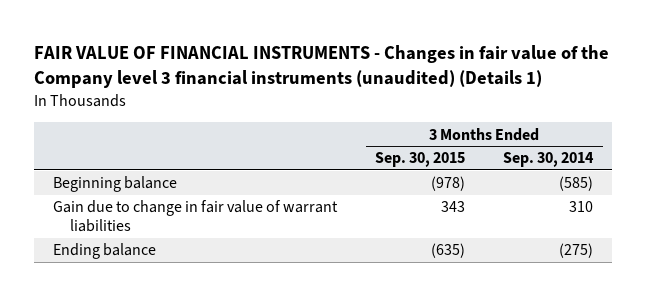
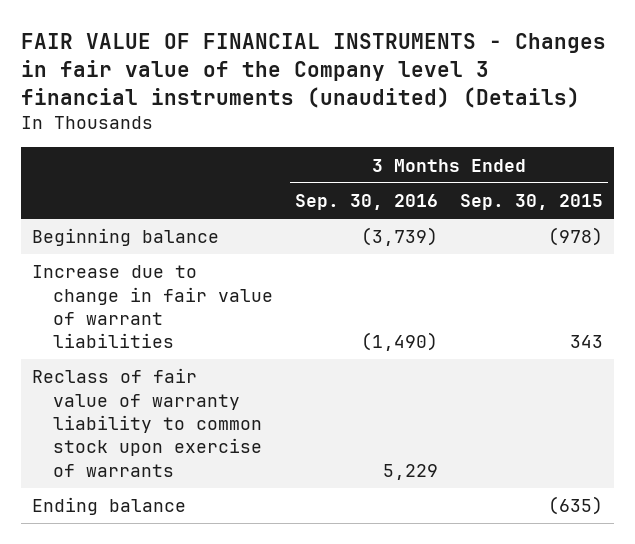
- FAIR VALUE OF FINANCIAL INSTRUMENTS - Changes in fair value of the Company level 3 financial instruments (unaudited) (Details 1)
+ FAIR VALUE OF FINANCIAL INSTRUMENTS - Changes in fair value of the Company level 3 financial instruments (unaudited) (Details)
- | 3 Months Ended Sep. 30, 2015 | 3 Months Ended Sep. 30, 2014
+ | 3 Months Ended Sep. 30, 2016 | 3 Months Ended Sep. 30, 2015
- Gain due to change in fair value of warrant liabilities | 343 | 310
+ Increase due to change in fair value of warrant liabilities | (1,490) | 343
+ Reclass of fair value of warranty liability to common stock upon exercise of warrants | 5,229 |

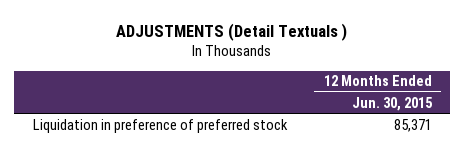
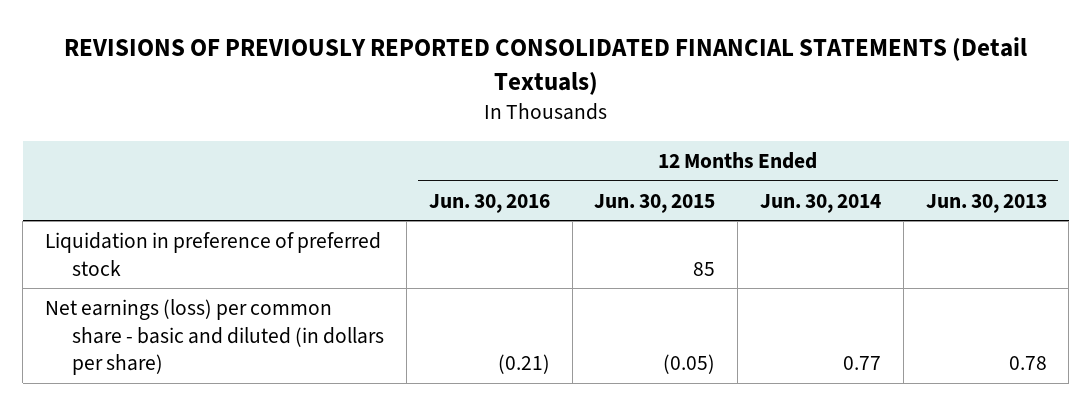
- ADJUSTMENTS (Detail Textuals )
+ REVISIONS OF PREVIOUSLY REPORTED CONSOLIDATED FINANCIAL STATEMENTS (Detail Textuals)
- | 12 Months Ended Jun. 30, 2015
+ | 12 Months Ended Jun. 30, 2016 | 12 Months Ended Jun. 30, 2015 | 12 Months Ended Jun. 30, 2014 | 12 Months Ended Jun. 30, 2013
- Liquidation in preference of preferred stock | 85,371
+ Liquidation in preference of preferred stock | | 85 | |
+ Net earnings (loss) per common share - basic and diluted (in dollars per share) | (0.21) | (0.05) | 0.77 | 0.78

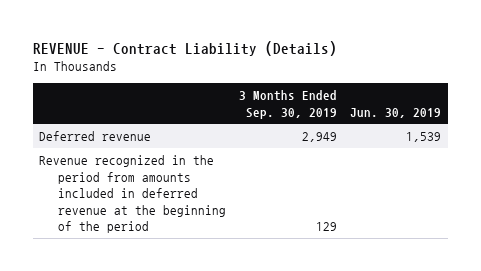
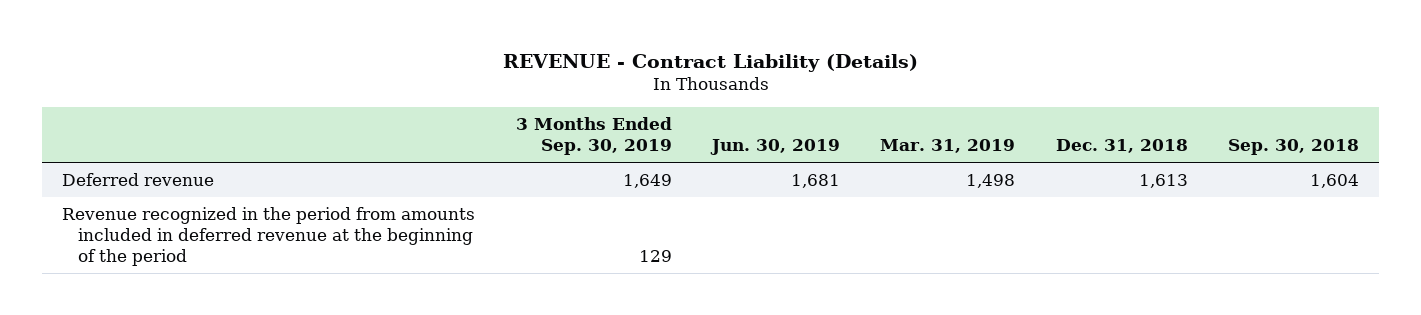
- | 3 Months Ended Sep. 30, 2019 | Jun. 30, 2019
+ | 3 Months Ended Sep. 30, 2019 | Jun. 30, 2019 | Mar. 31, 2019 | Dec. 31, 2018 | Sep. 30, 2018
- Deferred revenue | 2,949 | 1,539
+ Deferred revenue | 1,649 | 1,681 | 1,498 | 1,613 | 1,604

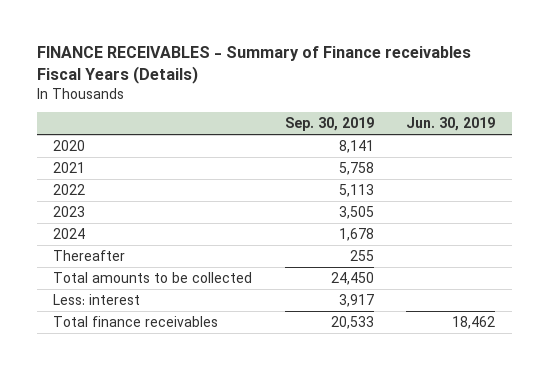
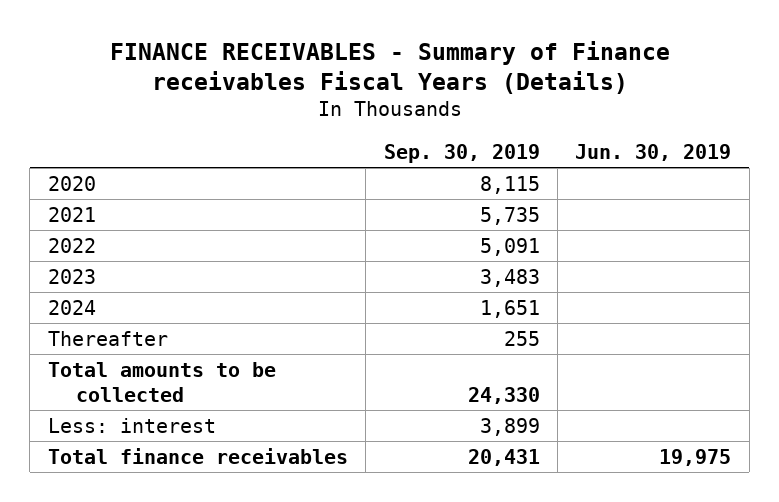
- 2020 | 8,141 |
- 2021 | 5,758 |
- 2022 | 5,113 |
- 2023 | 3,505 |
- 2024 | 1,678 |
+ 2020 | 8,115 |
+ 2021 | 5,735 |
+ 2022 | 5,091 |
+ 2023 | 3,483 |
+ 2024 | 1,651 |
- Total amounts to be collected | 24,450 |
- Less: interest | 3,917 |
- Total finance receivables | 20,533 | 18,462
+ Total amounts to be collected | 24,330 |
+ Less: interest | 3,899 |
+ Total finance receivables | 20,431 | 19,975

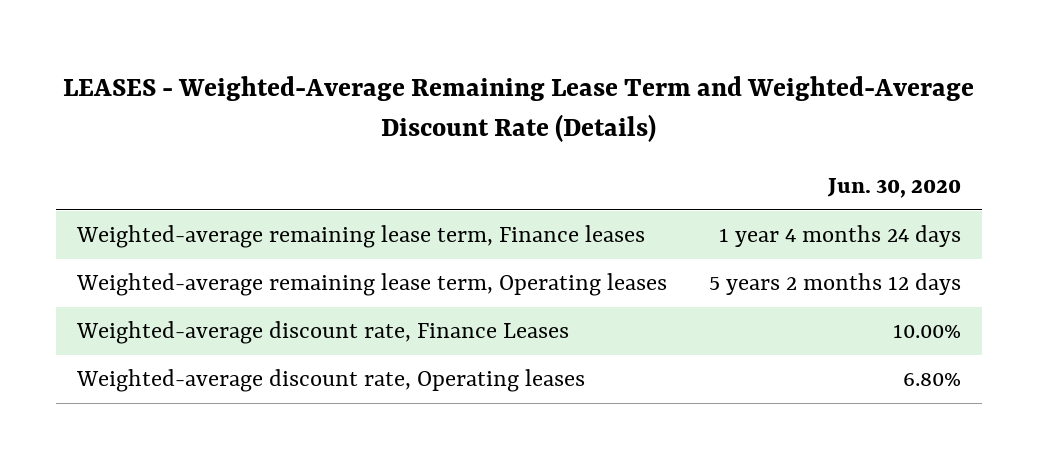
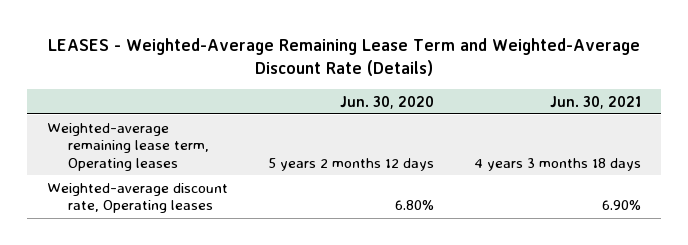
- | Jun. 30, 2020
+ | Jun. 30, 2020 | Jun. 30, 2021
- Weighted-average remaining lease term, Finance leases | 1 year 4 months 24 days
- Weighted-average discount rate, Finance Leases | 10.00%

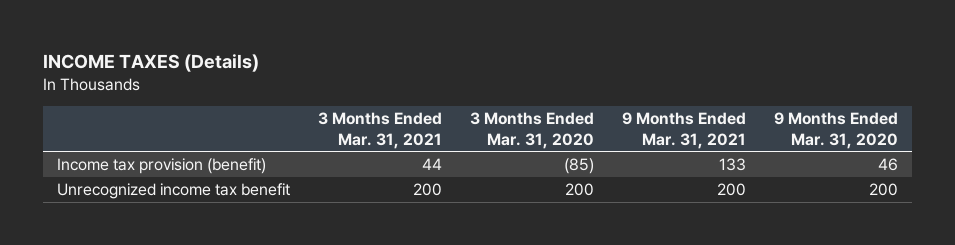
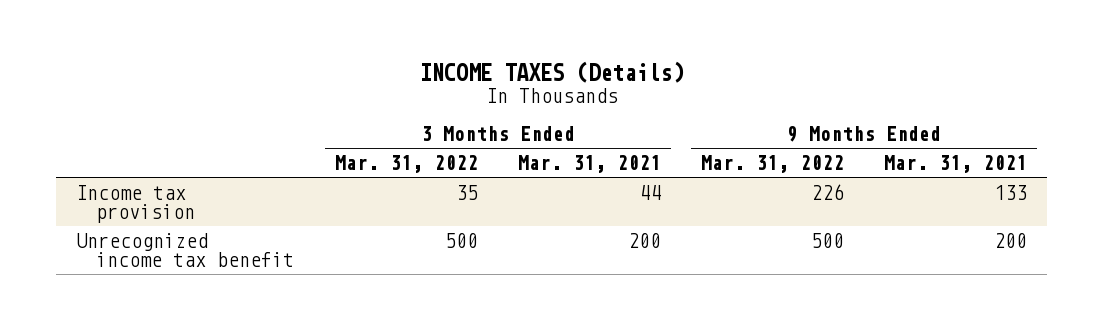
- | 3 Months Ended Mar. 31, 2021 | 3 Months Ended Mar. 31, 2020 | 9 Months Ended Mar. 31, 2021 | 9 Months Ended Mar. 31, 2020
+ | 3 Months Ended Mar. 31, 2022 | 3 Months Ended Mar. 31, 2021 | 9 Months Ended Mar. 31, 2022 | 9 Months Ended Mar. 31, 2021
- Income tax provision (benefit) | 44 | (85) | 133 | 46
+ Income tax provision | 35 | 44 | 226 | 133

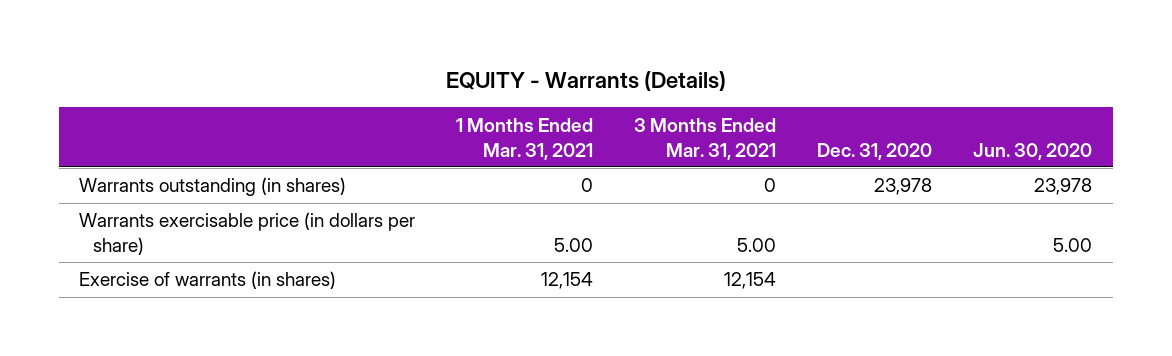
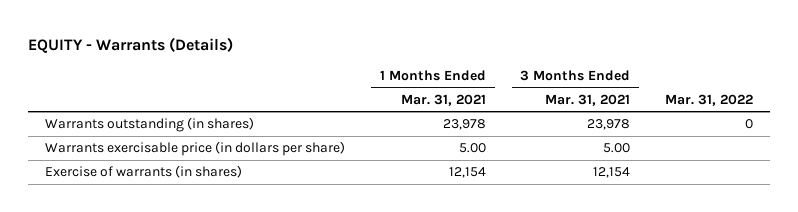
- | 1 Months Ended Mar. 31, 2021 | 3 Months Ended Mar. 31, 2021 | Dec. 31, 2020 | Jun. 30, 2020
+ | 1 Months Ended Mar. 31, 2021 | 3 Months Ended Mar. 31, 2021 | Mar. 31, 2022
- Warrants outstanding (in shares) | 0 | 0 | 23,978 | 23,978
+ Warrants outstanding (in shares) | 23,978 | 23,978 | 0

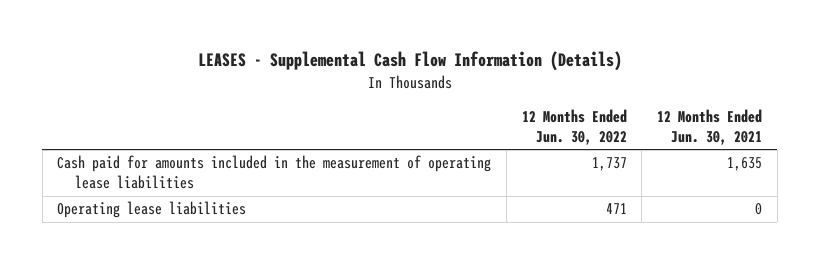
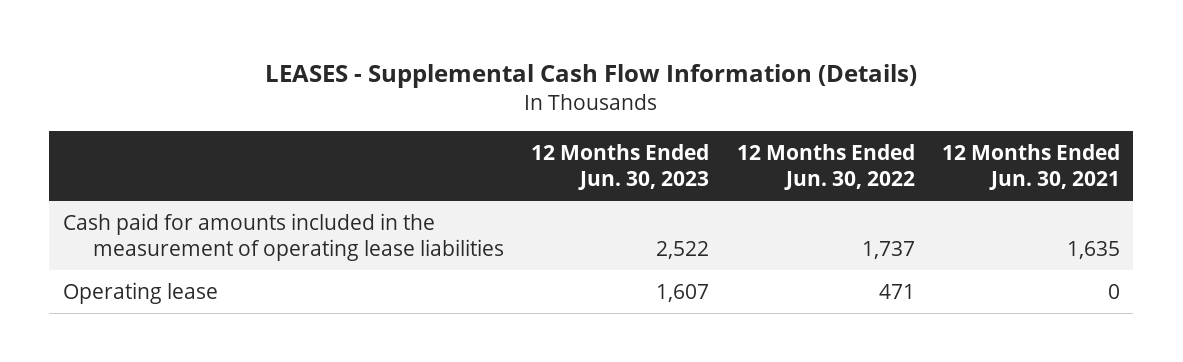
- | 12 Months Ended Jun. 30, 2022 | 12 Months Ended Jun. 30, 2021
+ | 12 Months Ended Jun. 30, 2023 | 12 Months Ended Jun. 30, 2022 | 12 Months Ended Jun. 30, 2021
- Operating lease liabilities | 471 | 0
+ Operating lease | 1,607 | 471 | 0

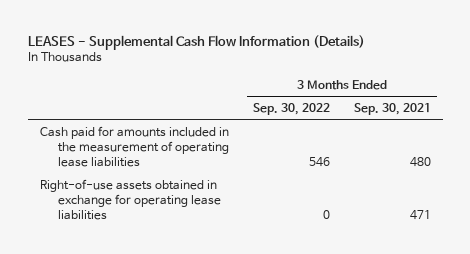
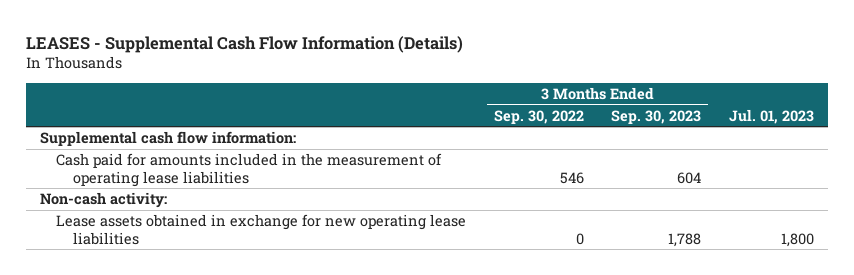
- | 3 Months Ended Sep. 30, 2022 | 3 Months Ended Sep. 30, 2021
+ | 3 Months Ended Sep. 30, 2022 | 3 Months Ended Sep. 30, 2023 | Jul. 01, 2023
+ Supplemental cash flow information:
- Right-of-use assets obtained in exchange for operating lease liabilities | 0 | 471
+ Non-cash activity:
+ Lease assets obtained in exchange for new operating lease liabilities | 0 | 1,788 | 1,800

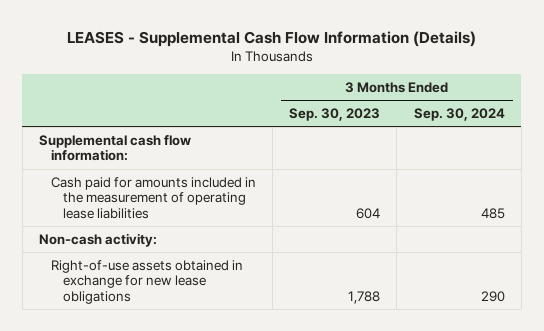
- | 3 Months Ended Sep. 30, 2022 | 3 Months Ended Sep. 30, 2023 | Jul. 01, 2023
+ | 3 Months Ended Sep. 30, 2023 | 3 Months Ended Sep. 30, 2024
- Lease assets obtained in exchange for new operating lease liabilities | 0 | 1,788 | 1,800
+ Right-of-use assets obtained in exchange for new lease obligations | 1,788 | 290

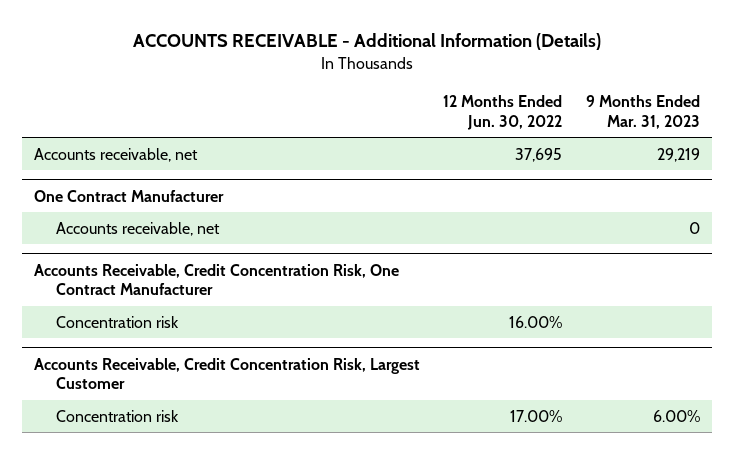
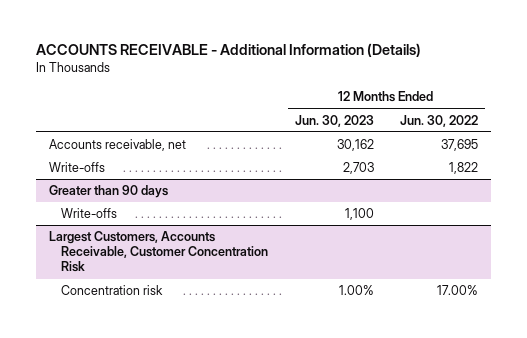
- | 12 Months Ended Jun. 30, 2022 | 9 Months Ended Mar. 31, 2023
+ | 12 Months Ended Jun. 30, 2023 | 12 Months Ended Jun. 30, 2022
- One Contract Manufacturer
- Accounts receivable, net | | 0
- Accounts Receivable, Credit Concentration Risk, One Contract Manufacturer
- Concentration risk | 16.00% |
- Accounts Receivable, Credit Concentration Risk, Largest Customer
+ Write-offs | 2,703 | 1,822
+ Greater than 90 days
+ Write-offs | 1,100 |
+ Largest Customers, Accounts Receivable, Customer Concentration Risk

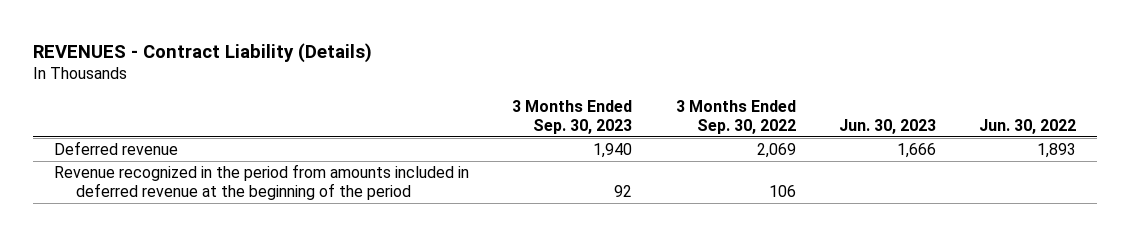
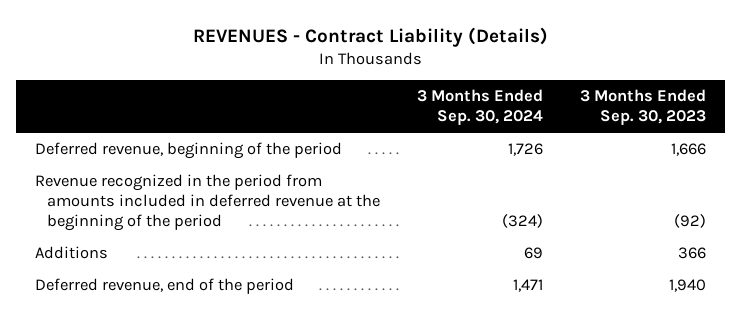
- | 3 Months Ended Sep. 30, 2023 | 3 Months Ended Sep. 30, 2022 | Jun. 30, 2023 | Jun. 30, 2022
+ | 3 Months Ended Sep. 30, 2024 | 3 Months Ended Sep. 30, 2023
- Deferred revenue | 1,940 | 2,069 | 1,666 | 1,893
- Revenue recognized in the period from amounts included in deferred revenue at the beginning of the period | 92 | 106 | |
+ Deferred revenue, beginning of the period | 1,726 | 1,666
+ Revenue recognized in the period from amounts included in deferred revenue at the beginning of the period | (324) | (92)
+ Additions | 69 | 366
+ Deferred revenue, end of the period | 1,471 | 1,940

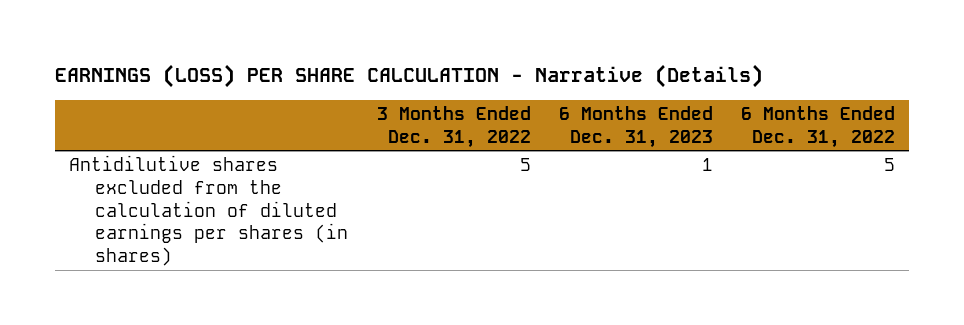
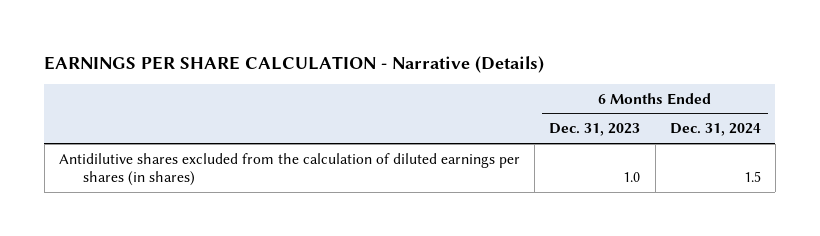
- EARNINGS (LOSS) PER SHARE CALCULATION - Narrative (Details)
+ EARNINGS PER SHARE CALCULATION - Narrative (Details)
- | 3 Months Ended Dec. 31, 2022 | 6 Months Ended Dec. 31, 2023 | 6 Months Ended Dec. 31, 2022
+ | 6 Months Ended Dec. 31, 2023 | 6 Months Ended Dec. 31, 2024
- Antidilutive shares excluded from the calculation of diluted earnings per shares (in shares) | 5 | 1 | 5
+ Antidilutive shares excluded from the calculation of diluted earnings per shares (in shares) | 1.0 | 1.5

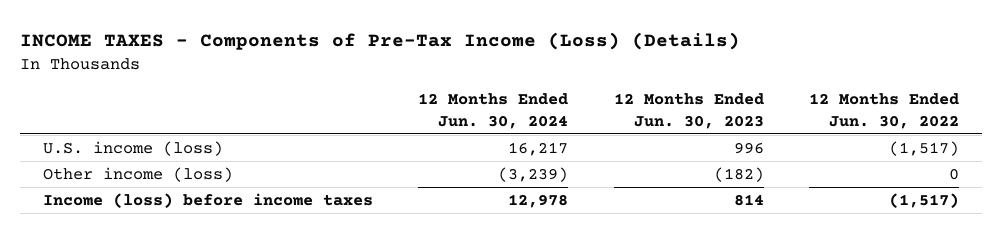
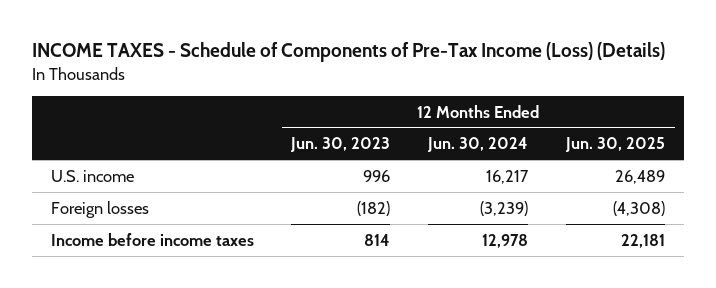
- INCOME TAXES - Components of Pre-Tax Income (Loss) (Details)
+ INCOME TAXES - Schedule of Components of Pre-Tax Income (Loss) (Details)
- | 12 Months Ended Jun. 30, 2024 | 12 Months Ended Jun. 30, 2023 | 12 Months Ended Jun. 30, 2022
+ | 12 Months Ended Jun. 30, 2023 | 12 Months Ended Jun. 30, 2024 | 12 Months Ended Jun. 30, 2025
- U.S. income (loss) | 16,217 | 996 | (1,517)
- Other income (loss) | (3,239) | (182) | 0
- Income (loss) before income taxes | 12,978 | 814 | (1,517)
+ U.S. income | 996 | 16,217 | 26,489
+ Foreign losses | (182) | (3,239) | (4,308)
+ Income before income taxes | 814 | 12,978 | 22,181

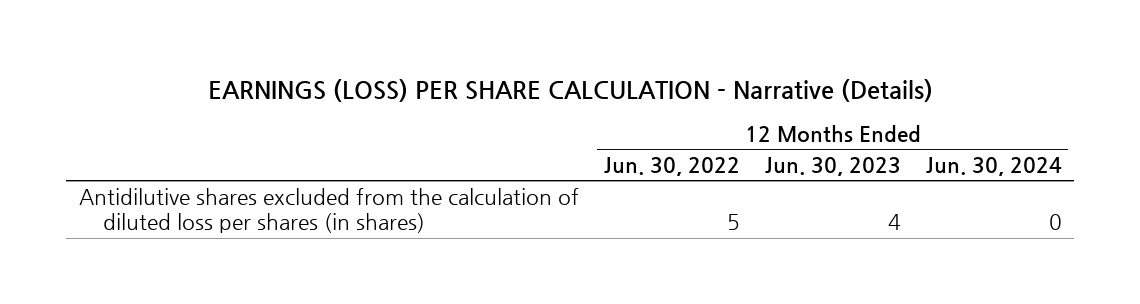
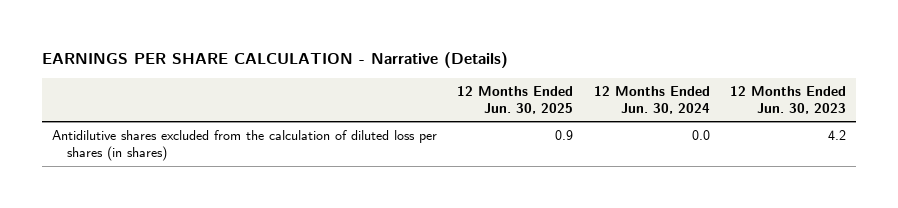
- EARNINGS (LOSS) PER SHARE CALCULATION - Narrative (Details)
+ EARNINGS PER SHARE CALCULATION - Narrative (Details)
- | 12 Months Ended Jun. 30, 2022 | 12 Months Ended Jun. 30, 2023 | 12 Months Ended Jun. 30, 2024
+ | 12 Months Ended Jun. 30, 2025 | 12 Months Ended Jun. 30, 2024 | 12 Months Ended Jun. 30, 2023
- Antidilutive shares excluded from the calculation of diluted loss per shares (in shares) | 5 | 4 | 0
+ Antidilutive shares excluded from the calculation of diluted loss per shares (in shares) | 0.9 | 0.0 | 4.2

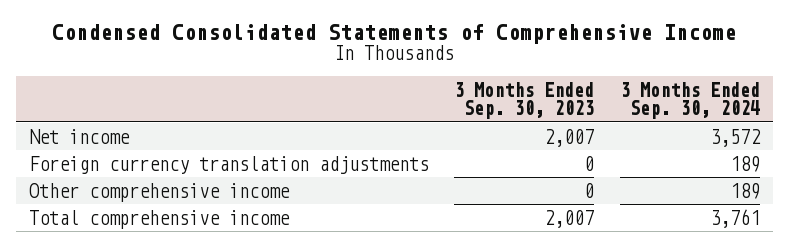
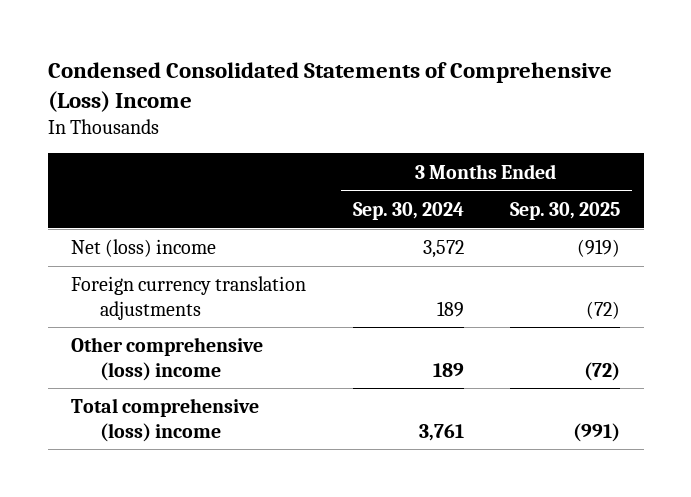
- Condensed Consolidated Statements of Comprehensive Income
+ Condensed Consolidated Statements of Comprehensive (Loss) Income
- | 3 Months Ended Sep. 30, 2023 | 3 Months Ended Sep. 30, 2024
+ | 3 Months Ended Sep. 30, 2024 | 3 Months Ended Sep. 30, 2025
- Net income | 2,007 | 3,572
+ Net (loss) income | 3,572 | (919)
- Other comprehensive income | 0 | 189
- Total comprehensive income | 2,007 | 3,761
+ Other comprehensive (loss) income | 189 | (72)
+ Total comprehensive (loss) income | 3,761 | (991)

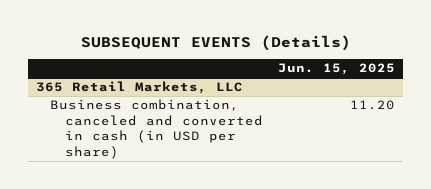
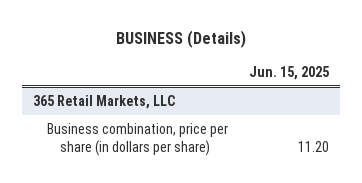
- SUBSEQUENT EVENTS (Details)
+ BUSINESS (Details)
@ 365 Retail Markets, LLC
- Business combination, canceled and converted in cash (in USD per share) | 11.20
+ Business combination, price per share (in dollars per share) | 11.20

